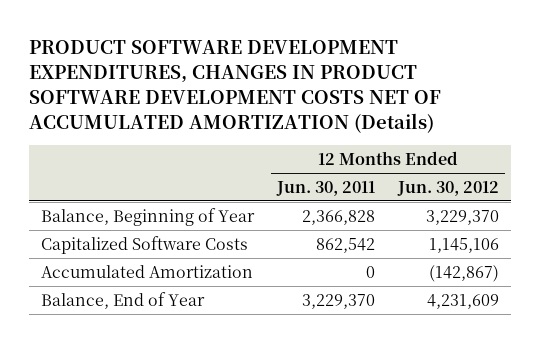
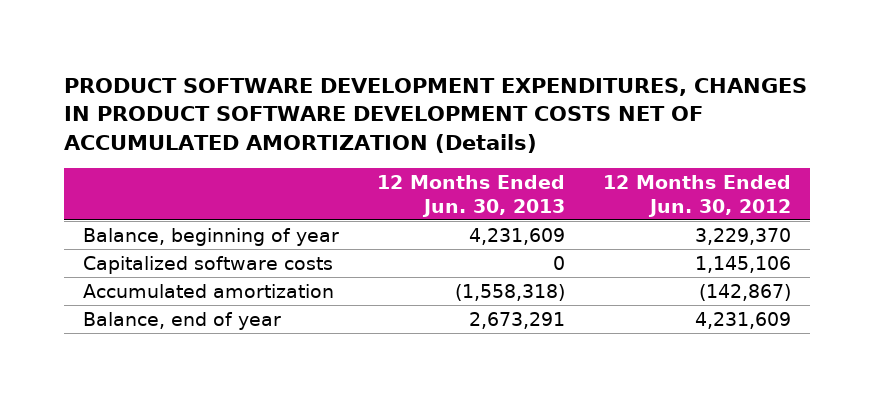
- | 12 Months Ended Jun. 30, 2011 | 12 Months Ended Jun. 30, 2012
+ | 12 Months Ended Jun. 30, 2013 | 12 Months Ended Jun. 30, 2012
- Balance, Beginning of Year | 2,366,828 | 3,229,370
- Capitalized Software Costs | 862,542 | 1,145,106
- Accumulated Amortization | 0 | (142,867)
- Balance, End of Year | 3,229,370 | 4,231,609
+ Balance, beginning of year | 4,231,609 | 3,229,370
+ Capitalized software costs | 0 | 1,145,106
+ Accumulated amortization | (1,558,318) | (142,867)
+ Balance, end of year | 2,673,291 | 4,231,609

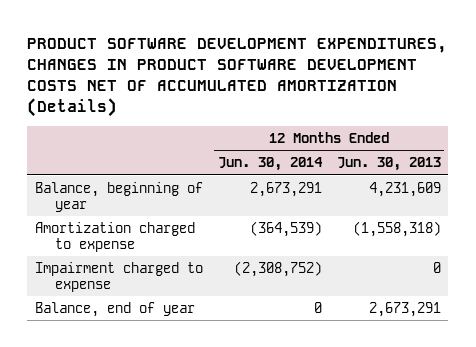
- | 12 Months Ended Jun. 30, 2013 | 12 Months Ended Jun. 30, 2012
+ | 12 Months Ended Jun. 30, 2014 | 12 Months Ended Jun. 30, 2013
- Capitalized software costs | 0 | 1,145,106
- Accumulated amortization | (1,558,318) | (142,867)
+ Amortization charged to expense | (364,539) | (1,558,318)
+ Impairment charged to expense | (2,308,752) | 0

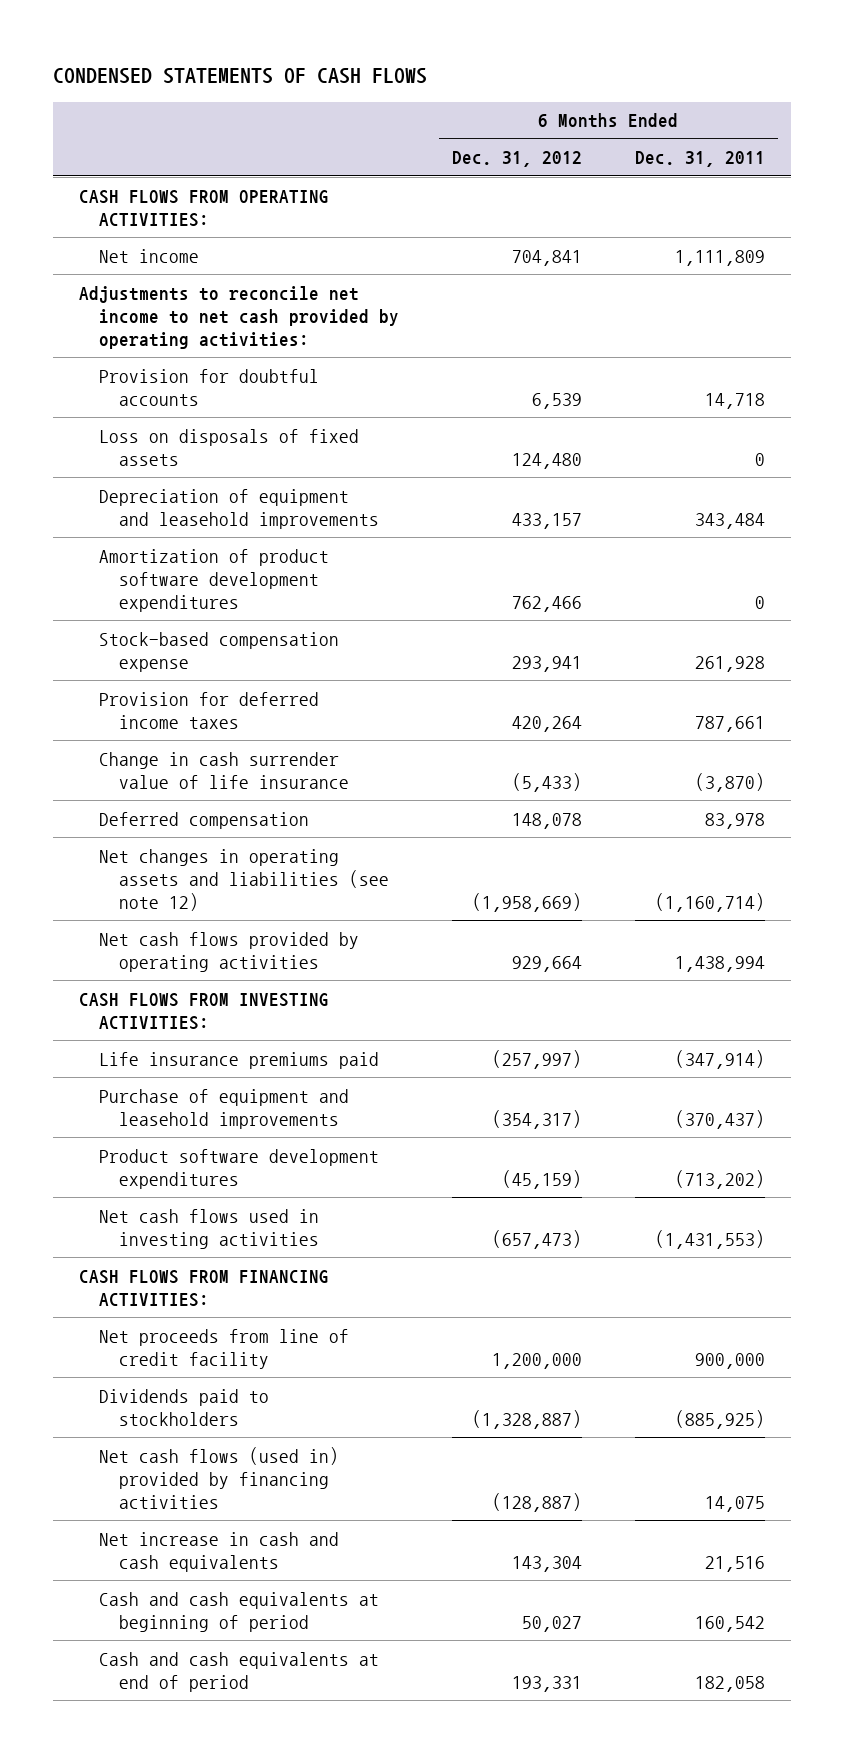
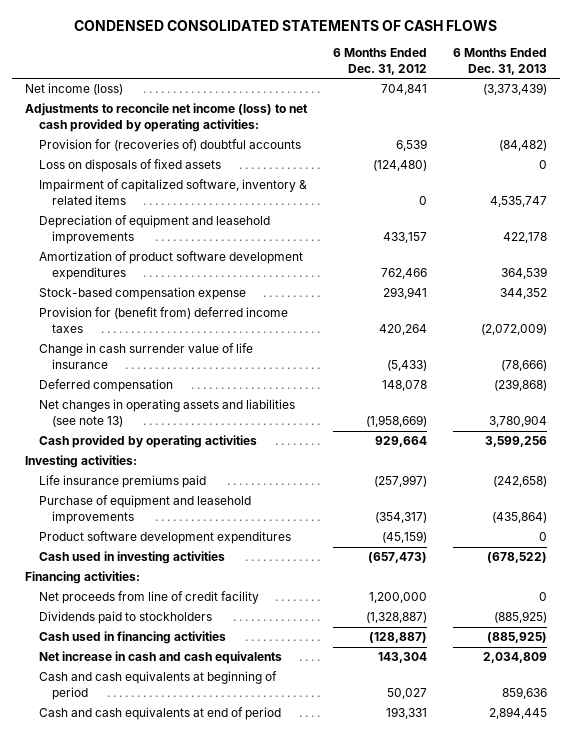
- CONDENSED STATEMENTS OF CASH FLOWS
+ CONDENSED CONSOLIDATED STATEMENTS OF CASH FLOWS
- | 6 Months Ended Dec. 31, 2012 | 6 Months Ended Dec. 31, 2011
+ | 6 Months Ended Dec. 31, 2012 | 6 Months Ended Dec. 31, 2013
- CASH FLOWS FROM OPERATING ACTIVITIES:
- Net income | 704,841 | 1,111,809
- Adjustments to reconcile net income to net cash provided by operating activities:
- Provision for doubtful accounts | 6,539 | 14,718
- Loss on disposals of fixed assets | 124,480 | 0
+ Net income (loss) | 704,841 | (3,373,439)
+ Adjustments to reconcile net income (loss) to net cash provided by operating activities:
+ Provision for (recoveries of) doubtful accounts | 6,539 | (84,482)
+ Loss on disposals of fixed assets | (124,480) | 0
+ Impairment of capitalized software, inventory & related items | 0 | 4,535,747
- Provision for deferred income taxes | 420,264 | 787,661
+ Provision for (benefit from) deferred income taxes | 420,264 | (2,072,009)
- Net changes in operating assets and liabilities (see note 12) | (1,958,669) | (1,160,714)
- Net cash flows provided by operating activities | 929,664 | 1,438,994
- CASH FLOWS FROM INVESTING ACTIVITIES:
+ Net changes in operating assets and liabilities (see note 13) | (1,958,669) | 3,780,904
+ Cash provided by operating activities | 929,664 | 3,599,256
+ Investing activities:
- Net cash flows used in investing activities | (657,473) | (1,431,553)
- CASH FLOWS FROM FINANCING ACTIVITIES:
+ Cash used in investing activities | (657,473) | (678,522)
+ Financing activities:
- Net cash flows (used in) provided by financing activities | (128,887) | 14,075
+ Cash used in financing activities | (128,887) | (885,925)

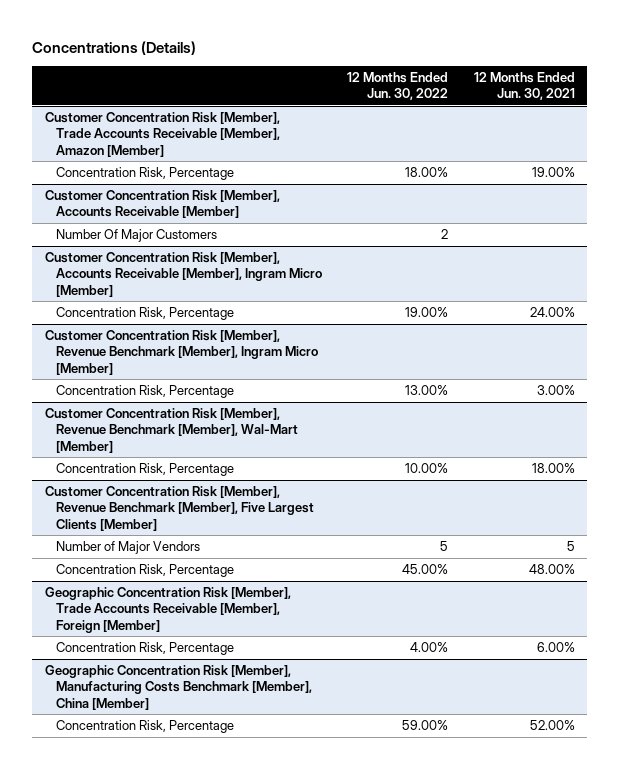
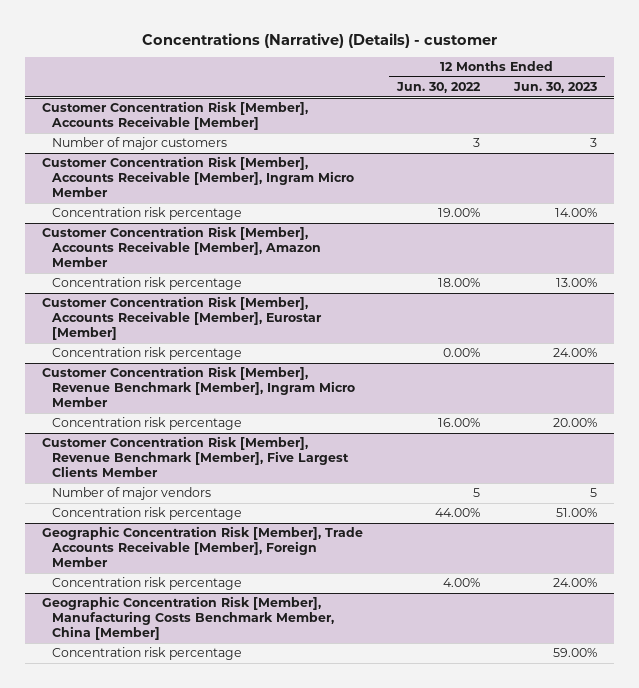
- Concentrations (Details)
+ Concentrations (Narrative) (Details) - customer
- | 12 Months Ended Jun. 30, 2022 | 12 Months Ended Jun. 30, 2021
+ | 12 Months Ended Jun. 30, 2022 | 12 Months Ended Jun. 30, 2023
- Customer Concentration Risk [Member], Trade Accounts Receivable [Member], Amazon [Member]
- Concentration Risk, Percentage | 18.00% | 19.00%
@ Customer Concentration Risk [Member], Accounts Receivable [Member]
- Number Of Major Customers | 2 |
- Customer Concentration Risk [Member], Accounts Receivable [Member], Ingram Micro [Member]
- Concentration Risk, Percentage | 19.00% | 24.00%
- Customer Concentration Risk [Member], Revenue Benchmark [Member], Ingram Micro [Member]
- Concentration Risk, Percentage | 13.00% | 3.00%
- Customer Concentration Risk [Member], Revenue Benchmark [Member], Wal-Mart [Member]
- Concentration Risk, Percentage | 10.00% | 18.00%
- Customer Concentration Risk [Member], Revenue Benchmark [Member], Five Largest Clients [Member]
- Number of Major Vendors | 5 | 5
- Concentration Risk, Percentage | 45.00% | 48.00%
- Geographic Concentration Risk [Member], Trade Accounts Receivable [Member], Foreign [Member]
- Concentration Risk, Percentage | 4.00% | 6.00%
- Geographic Concentration Risk [Member], Manufacturing Costs Benchmark [Member], China [Member]
- Concentration Risk, Percentage | 59.00% | 52.00%
@ Customer Concentration Risk [Member], Accounts Receivable [Member]
+ Number of major customers | 3 | 3
+ Customer Concentration Risk [Member], Accounts Receivable [Member], Ingram Micro Member
+ Concentration risk percentage | 19.00% | 14.00%
+ Customer Concentration Risk [Member], Accounts Receivable [Member], Amazon Member
+ Concentration risk percentage | 18.00% | 13.00%
+ Customer Concentration Risk [Member], Accounts Receivable [Member], Eurostar [Member]
+ Concentration risk percentage | 0.00% | 24.00%
+ Customer Concentration Risk [Member], Revenue Benchmark [Member], Ingram Micro Member
+ Concentration risk percentage | 16.00% | 20.00%
+ Customer Concentration Risk [Member], Revenue Benchmark [Member], Five Largest Clients Member
+ Number of major vendors | 5 | 5
+ Concentration risk percentage | 44.00% | 51.00%
+ Geographic Concentration Risk [Member], Trade Accounts Receivable [Member], Foreign Member
+ Concentration risk percentage | 4.00% | 24.00%
+ Geographic Concentration Risk [Member], Manufacturing Costs Benchmark Member, China [Member]
+ Concentration risk percentage | | 59.00%

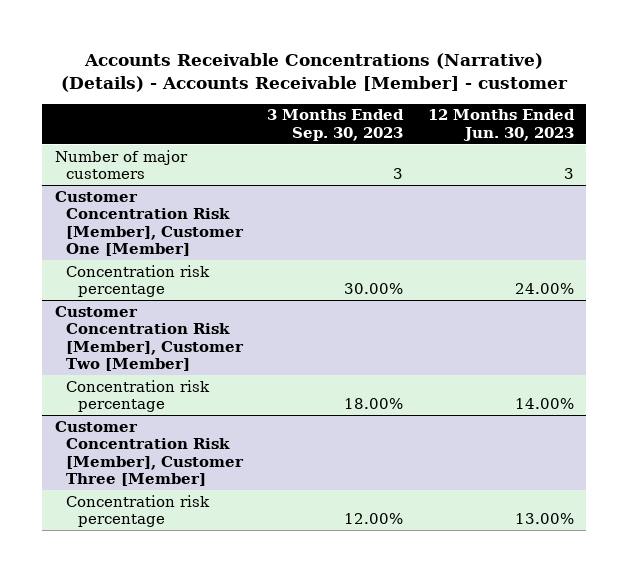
- Concentrations (Narrative) (Details) - customer
+ Accounts Receivable Concentrations (Narrative) (Details) - Accounts Receivable [Member] - customer
- | 12 Months Ended Jun. 30, 2022 | 12 Months Ended Jun. 30, 2023
+ | 3 Months Ended Sep. 30, 2023 | 12 Months Ended Jun. 30, 2023
- Customer Concentration Risk [Member], Accounts Receivable [Member]
- Customer Concentration Risk [Member], Accounts Receivable [Member], Ingram Micro Member
+ Customer Concentration Risk [Member], Customer One [Member]
+ Concentration risk percentage | 30.00% | 24.00%
+ Customer Concentration Risk [Member], Customer Two [Member]
- Customer Concentration Risk [Member], Accounts Receivable [Member], Amazon Member
+ Customer Concentration Risk [Member], Customer Three [Member]
- Customer Concentration Risk [Member], Accounts Receivable [Member], Eurostar [Member]
- Concentration risk percentage | 0.00% | 24.00%
- Customer Concentration Risk [Member], Revenue Benchmark [Member], Ingram Micro Member
- Concentration risk percentage | 16.00% | 20.00%
- Customer Concentration Risk [Member], Revenue Benchmark [Member], Five Largest Clients Member
- Number of major vendors | 5 | 5
- Concentration risk percentage | 44.00% | 51.00%
- Geographic Concentration Risk [Member], Trade Accounts Receivable [Member], Foreign Member
- Concentration risk percentage | 4.00% | 24.00%
- Geographic Concentration Risk [Member], Manufacturing Costs Benchmark Member, China [Member]
- Concentration risk percentage | | 59.00%

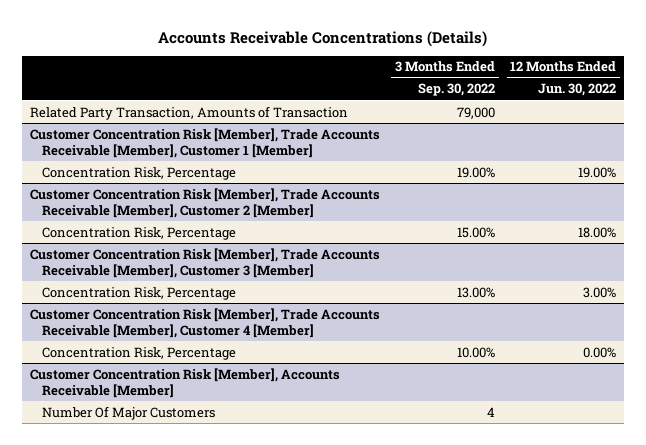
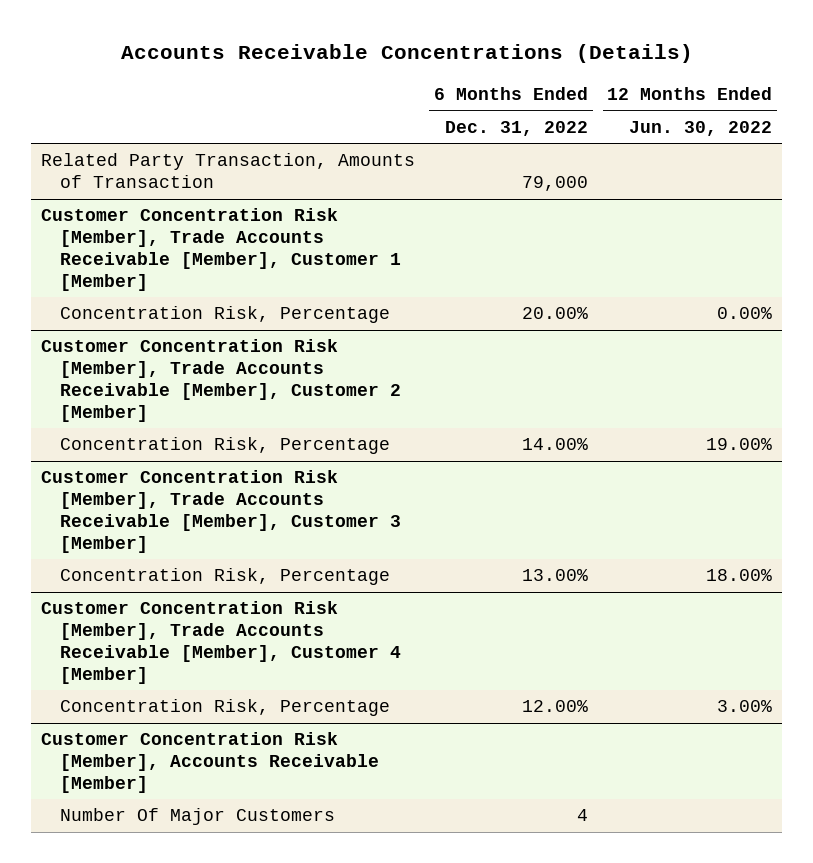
- | 3 Months Ended Sep. 30, 2022 | 12 Months Ended Jun. 30, 2022
+ | 6 Months Ended Dec. 31, 2022 | 12 Months Ended Jun. 30, 2022
@ Customer Concentration Risk [Member], Trade Accounts Receivable [Member], Customer 1 [Member]
- Concentration Risk, Percentage | 19.00% | 19.00%
+ Concentration Risk, Percentage | 20.00% | 0.00%
@ Customer Concentration Risk [Member], Trade Accounts Receivable [Member], Customer 2 [Member]
- Concentration Risk, Percentage | 15.00% | 18.00%
+ Concentration Risk, Percentage | 14.00% | 19.00%
@ Customer Concentration Risk [Member], Trade Accounts Receivable [Member], Customer 3 [Member]
- Concentration Risk, Percentage | 13.00% | 3.00%
+ Concentration Risk, Percentage | 13.00% | 18.00%
@ Customer Concentration Risk [Member], Trade Accounts Receivable [Member], Customer 4 [Member]
- Concentration Risk, Percentage | 10.00% | 0.00%
+ Concentration Risk, Percentage | 12.00% | 3.00%

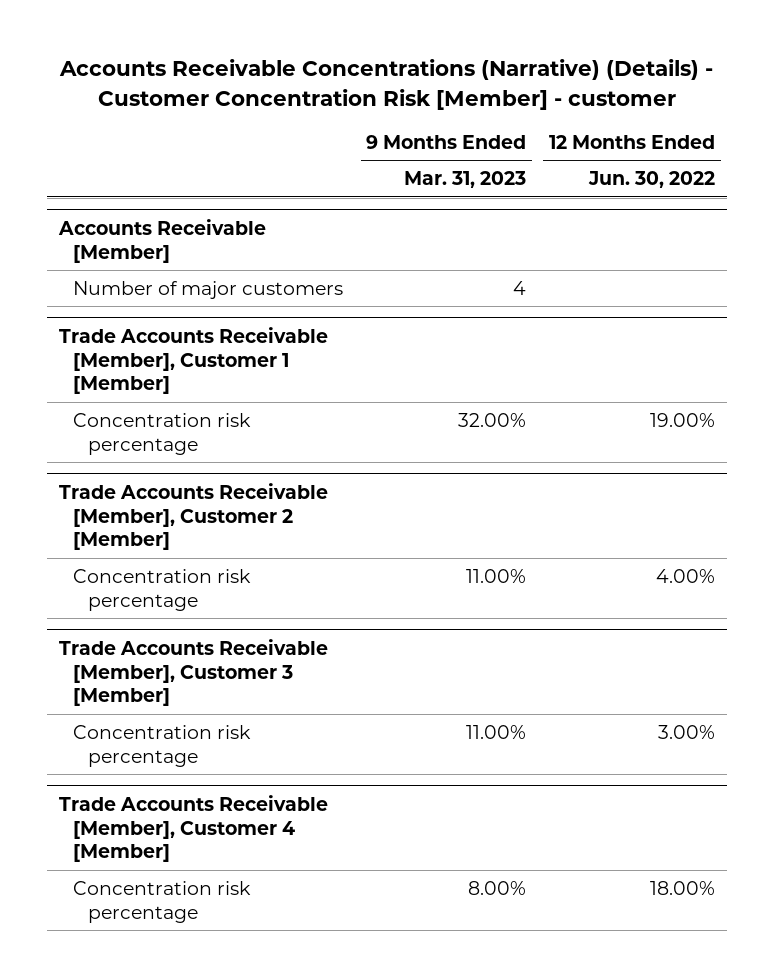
- Accounts Receivable Concentrations (Details)
+ Accounts Receivable Concentrations (Narrative) (Details) - Customer Concentration Risk [Member] - customer
- | 6 Months Ended Dec. 31, 2022 | 12 Months Ended Jun. 30, 2022
+ | 9 Months Ended Mar. 31, 2023 | 12 Months Ended Jun. 30, 2022
- Related Party Transaction, Amounts of Transaction | 79,000 |
- Customer Concentration Risk [Member], Trade Accounts Receivable [Member], Customer 1 [Member]
- Concentration Risk, Percentage | 20.00% | 0.00%
- Customer Concentration Risk [Member], Trade Accounts Receivable [Member], Customer 2 [Member]
- Concentration Risk, Percentage | 14.00% | 19.00%
- Customer Concentration Risk [Member], Trade Accounts Receivable [Member], Customer 3 [Member]
- Concentration Risk, Percentage | 13.00% | 18.00%
- Customer Concentration Risk [Member], Trade Accounts Receivable [Member], Customer 4 [Member]
- Concentration Risk, Percentage | 12.00% | 3.00%
- Customer Concentration Risk [Member], Accounts Receivable [Member]
- Number Of Major Customers | 4 |
+ Accounts Receivable [Member]
+ Number of major customers | 4 |
+ Trade Accounts Receivable [Member], Customer 1 [Member]
+ Concentration risk percentage | 32.00% | 19.00%
+ Trade Accounts Receivable [Member], Customer 2 [Member]
+ Concentration risk percentage | 11.00% | 4.00%
+ Trade Accounts Receivable [Member], Customer 3 [Member]
+ Concentration risk percentage | 11.00% | 3.00%
+ Trade Accounts Receivable [Member], Customer 4 [Member]
+ Concentration risk percentage | 8.00% | 18.00%

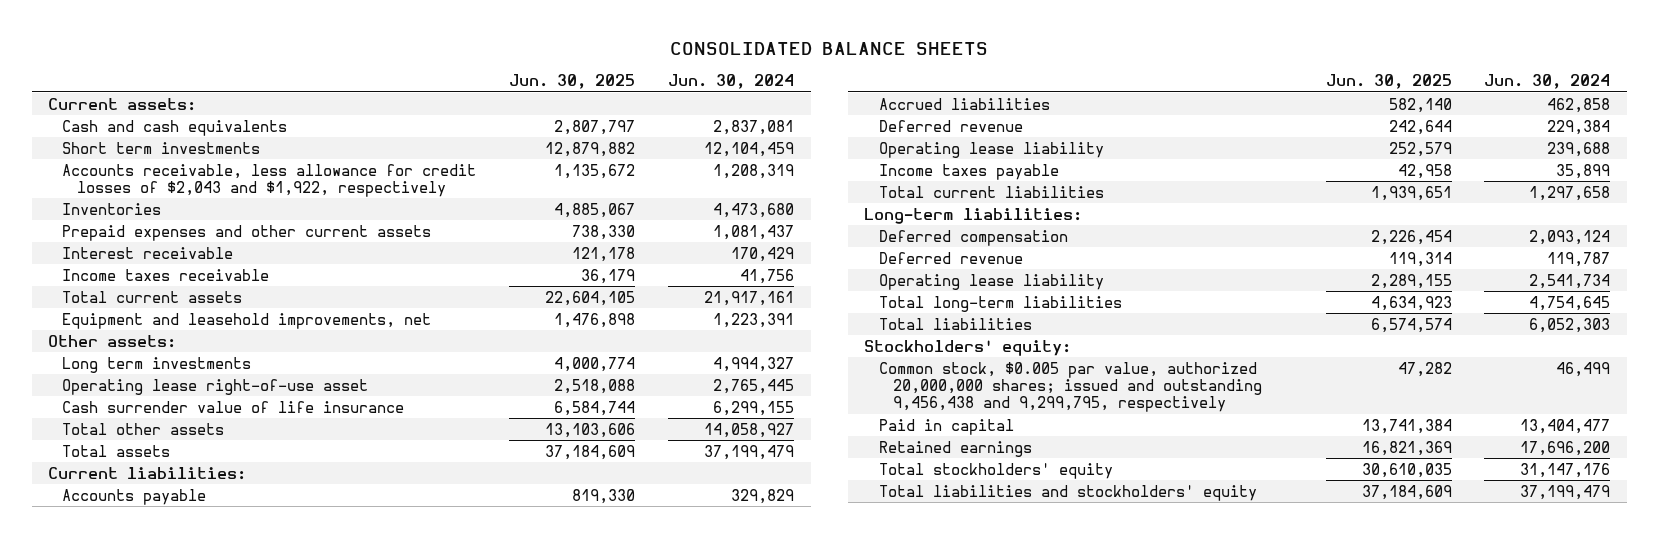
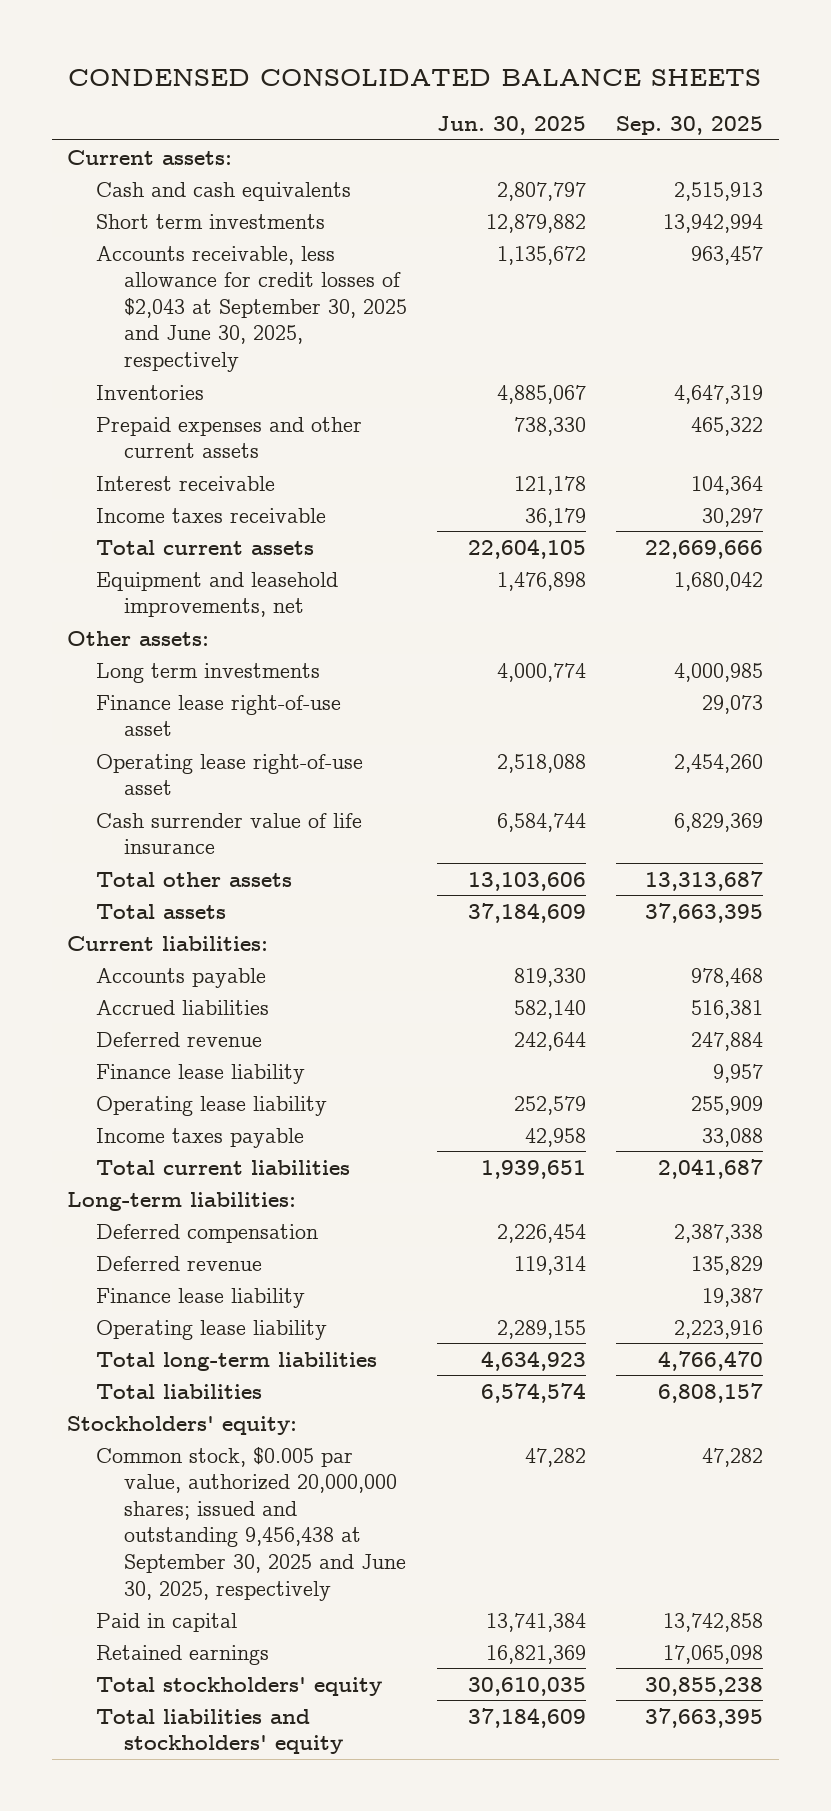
- CONSOLIDATED BALANCE SHEETS
+ CONDENSED CONSOLIDATED BALANCE SHEETS
- | Jun. 30, 2025 | Jun. 30, 2024
+ | Jun. 30, 2025 | Sep. 30, 2025
- Accounts receivable, less allowance for credit losses of $2,043 and $1,922, respectively | 1,135,672 | 1,208,319
+ Accounts receivable, less allowance for credit losses of $2,043 at September 30, 2025 and June 30, 2025, respectively | 1,135,672 | 963,457
+ Finance lease right-of-use asset | | 29,073
+ Finance lease liability | | 9,957
+ Finance lease liability | | 19,387
- Common stock, $0.005 par value, authorized 20,000,000 shares; issued and outstanding 9,456,438 and 9,299,795, respectively | 47,282 | 46,499
+ Common stock, $0.005 par value, authorized 20,000,000 shares; issued and outstanding 9,456,438 at September 30, 2025 and June 30, 2025, respectively | 47,282 | 47,282

